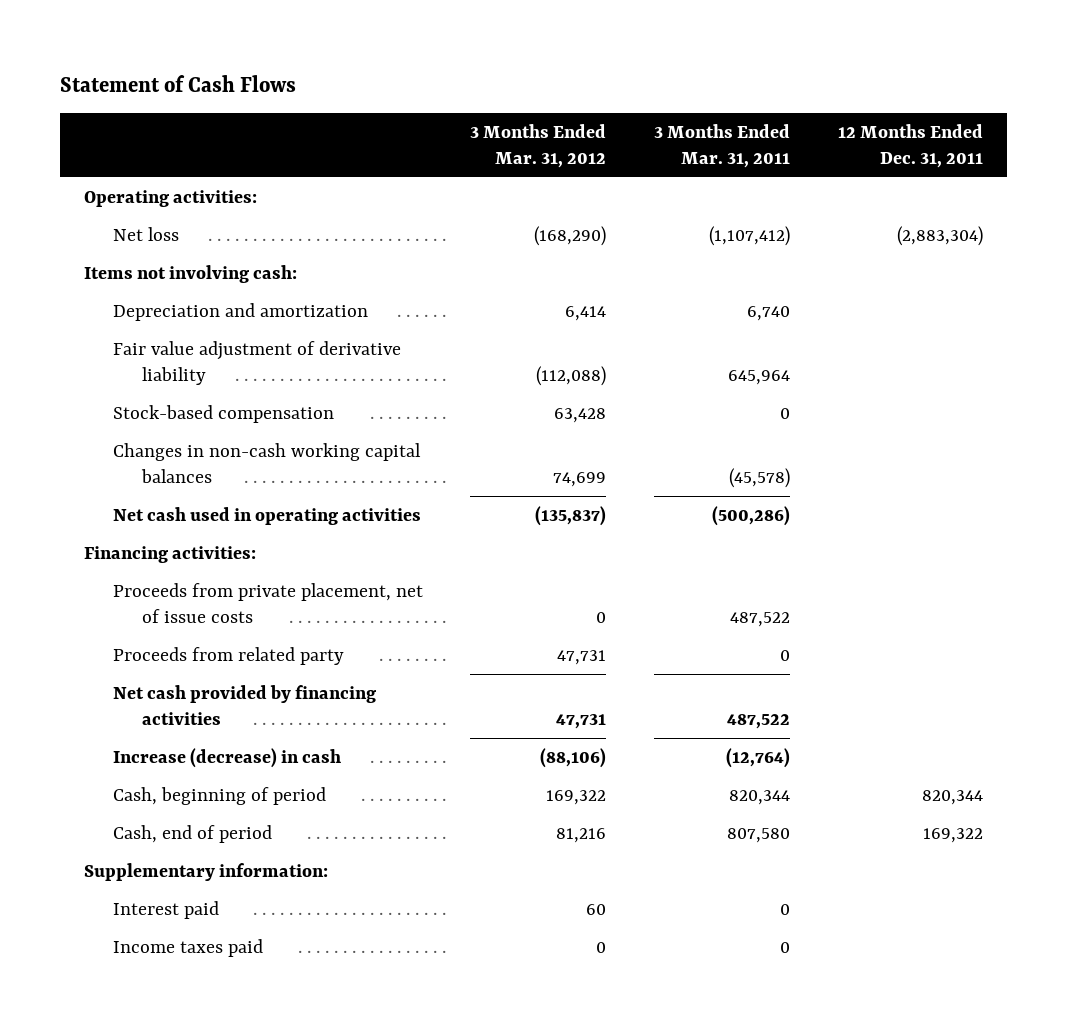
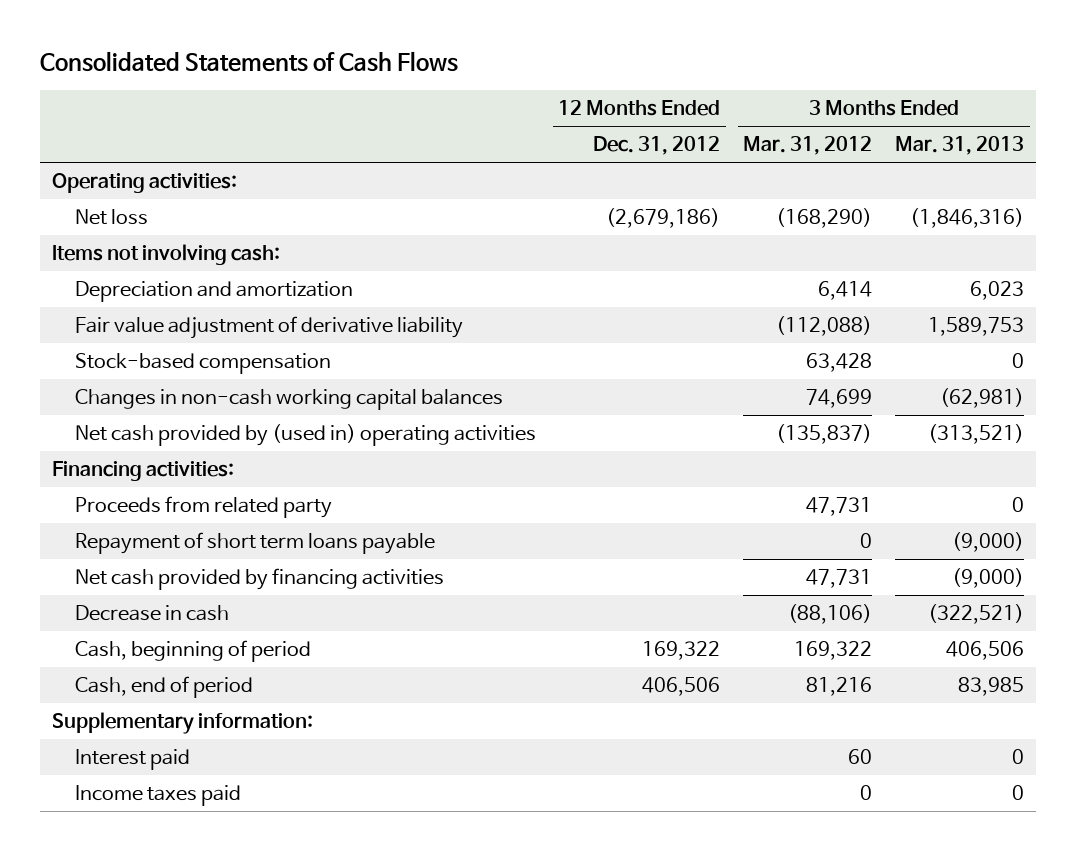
- Statement of Cash Flows
+ Consolidated Statements of Cash Flows
- | 3 Months Ended Mar. 31, 2012 | 3 Months Ended Mar. 31, 2011 | 12 Months Ended Dec. 31, 2011
+ | 12 Months Ended Dec. 31, 2012 | 3 Months Ended Mar. 31, 2012 | 3 Months Ended Mar. 31, 2013
- Net cash used in operating activities | (135,837) | (500,286) |
+ Net cash provided by (used in) operating activities | | (135,837) | (313,521)
- Proceeds from private placement, net of issue costs | 0 | 487,522 |
+ Repayment of short term loans payable | | 0 | (9,000)
- Increase (decrease) in cash | (88,106) | (12,764) |
+ Decrease in cash | | (88,106) | (322,521)

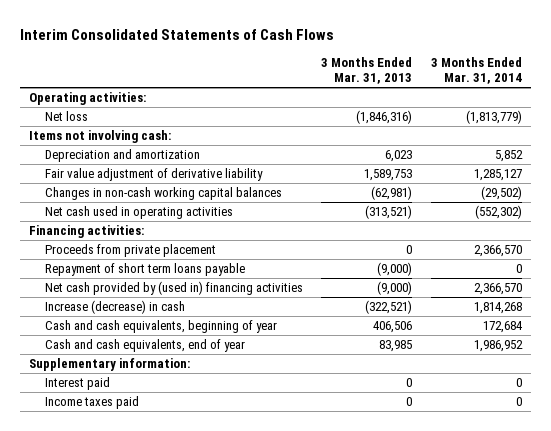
- Consolidated Statements of Cash Flows
+ Interim Consolidated Statements of Cash Flows
- | 12 Months Ended Dec. 31, 2012 | 3 Months Ended Mar. 31, 2012 | 3 Months Ended Mar. 31, 2013
+ | 3 Months Ended Mar. 31, 2013 | 3 Months Ended Mar. 31, 2014
- Stock-based compensation | | 63,428 | 0
- Net cash provided by (used in) operating activities | | (135,837) | (313,521)
+ Net cash used in operating activities | (313,521) | (552,302)
- Proceeds from related party | | 47,731 | 0
+ Proceeds from private placement | 0 | 2,366,570
- Net cash provided by financing activities | | 47,731 | (9,000)
- Decrease in cash | | (88,106) | (322,521)
- Cash, beginning of period | 169,322 | 169,322 | 406,506
- Cash, end of period | 406,506 | 81,216 | 83,985
+ Net cash provided by (used in) financing activities | (9,000) | 2,366,570
+ Increase (decrease) in cash | (322,521) | 1,814,268
+ Cash and cash equivalents, beginning of year | 406,506 | 172,684
+ Cash and cash equivalents, end of year | 83,985 | 1,986,952

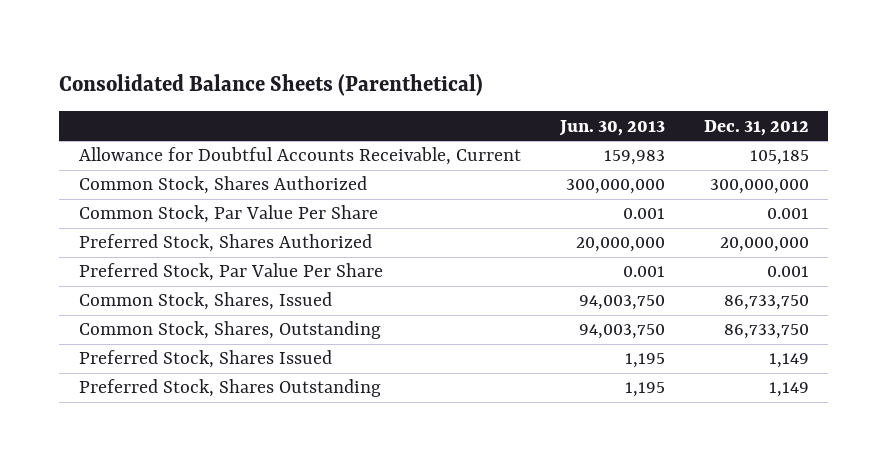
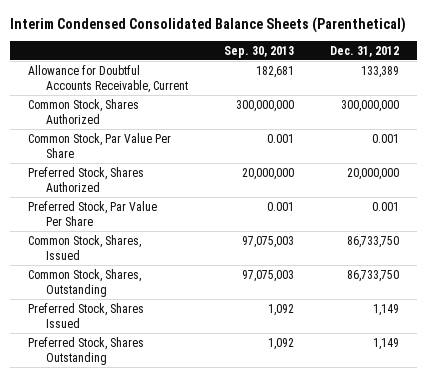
- Consolidated Balance Sheets (Parenthetical)
+ Interim Condensed Consolidated Balance Sheets (Parenthetical)
- | Jun. 30, 2013 | Dec. 31, 2012
+ | Sep. 30, 2013 | Dec. 31, 2012
- Allowance for Doubtful Accounts Receivable, Current | 159,983 | 105,185
+ Allowance for Doubtful Accounts Receivable, Current | 182,681 | 133,389

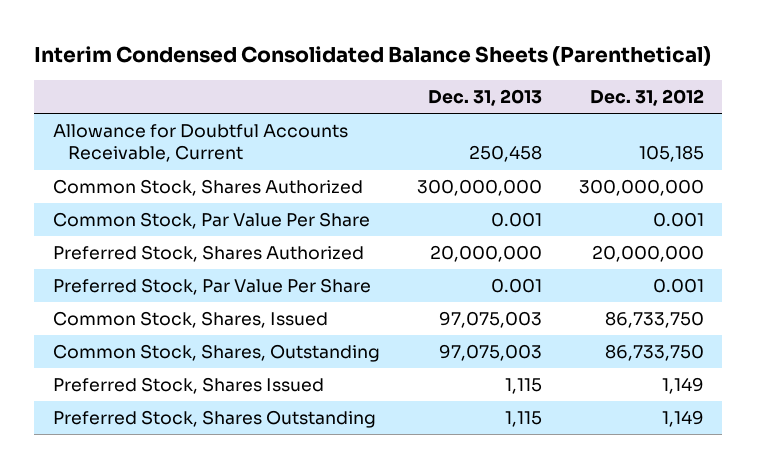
- | Sep. 30, 2013 | Dec. 31, 2012
+ | Dec. 31, 2013 | Dec. 31, 2012
- Allowance for Doubtful Accounts Receivable, Current | 182,681 | 133,389
+ Allowance for Doubtful Accounts Receivable, Current | 250,458 | 105,185

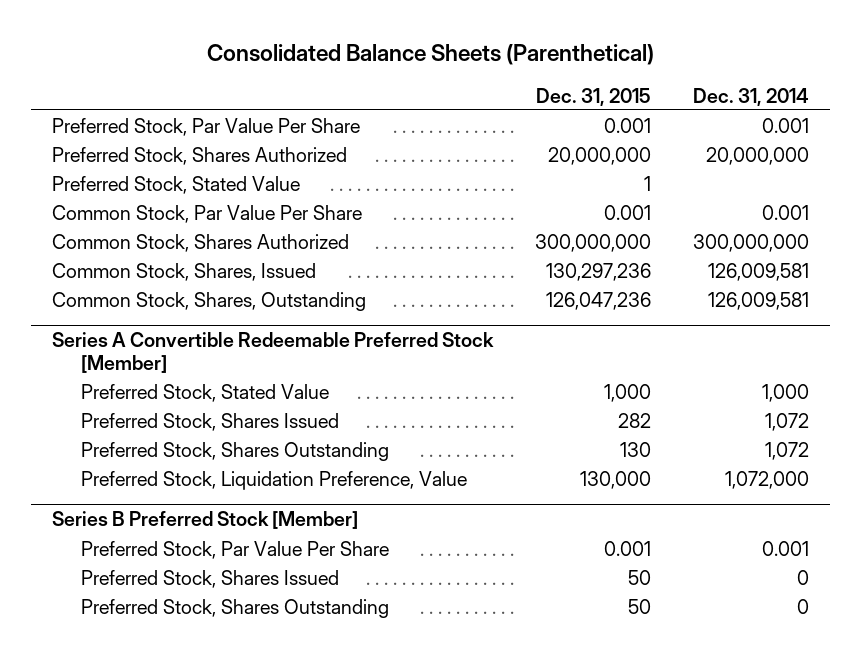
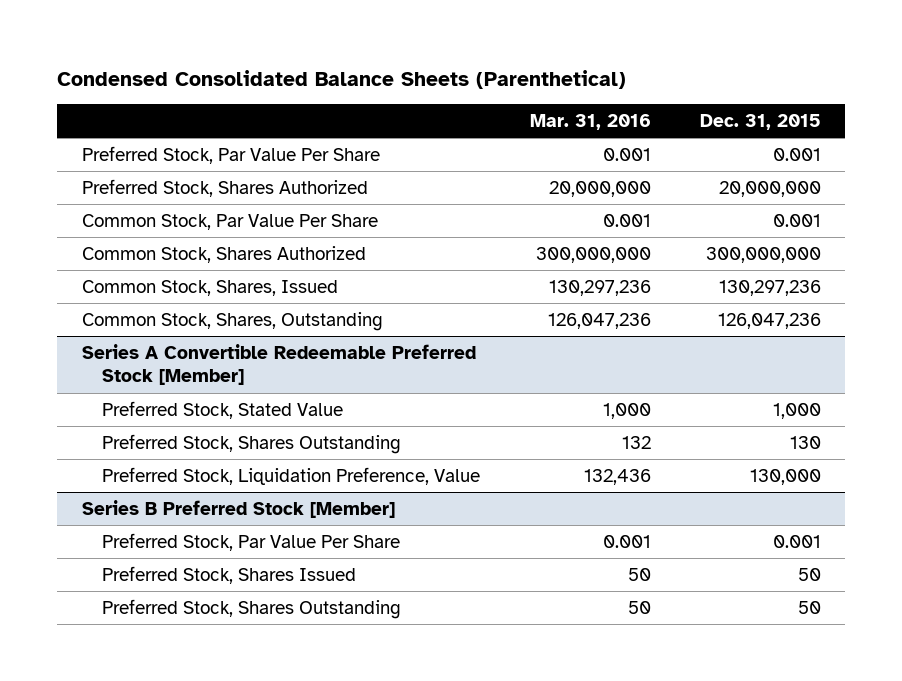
- Consolidated Balance Sheets (Parenthetical)
+ Condensed Consolidated Balance Sheets (Parenthetical)
- | Dec. 31, 2015 | Dec. 31, 2014
+ | Mar. 31, 2016 | Dec. 31, 2015
- Preferred Stock, Stated Value | 1 |
@ Series A Convertible Redeemable Preferred Stock [Member]
- Preferred Stock, Shares Issued | 282 | 1,072

